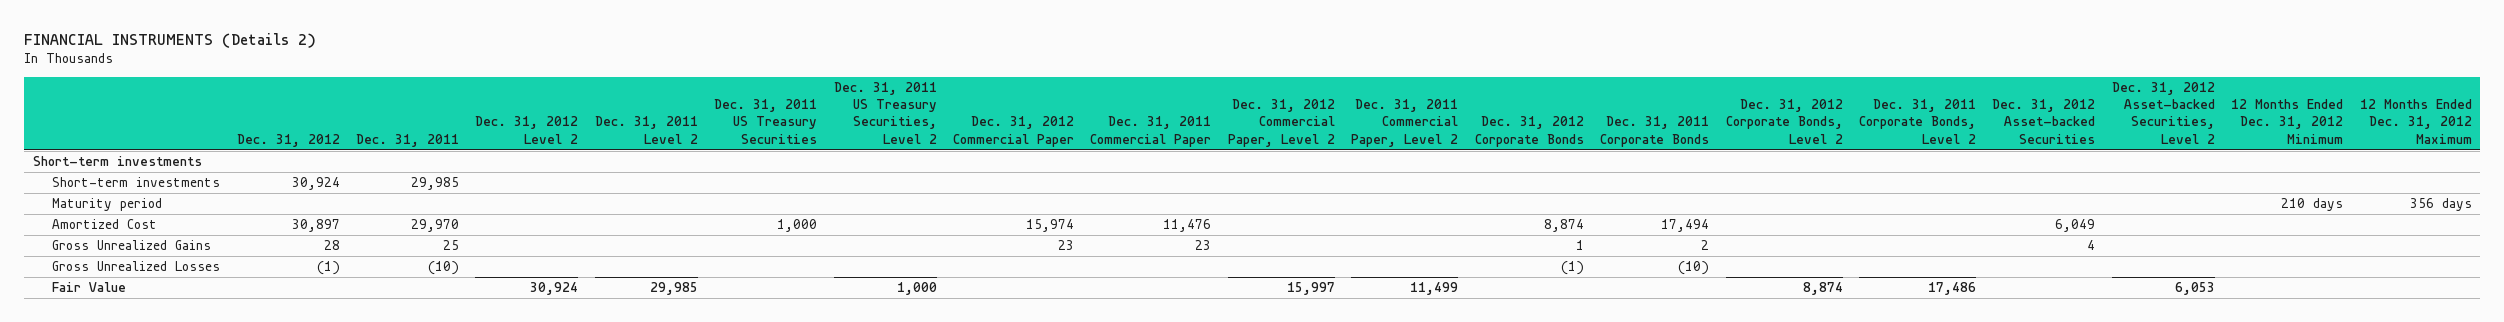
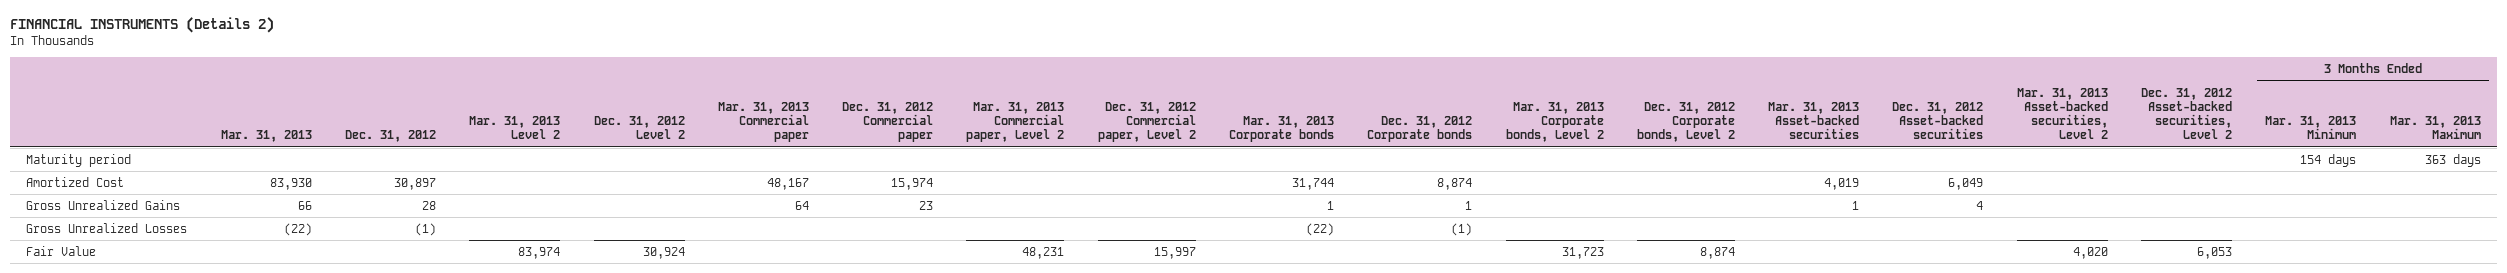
- | Dec. 31, 2012 | Dec. 31, 2011 | Dec. 31, 2012 Level 2 | Dec. 31, 2011 Level 2 | Dec. 31, 2011 US Treasury Securities | Dec. 31, 2011 US Treasury Securities, Level 2 | Dec. 31, 2012 Commercial Paper | Dec. 31, 2011 Commercial Paper | Dec. 31, 2012 Commercial Paper, Level 2 | Dec. 31, 2011 Commercial Paper, Level 2 | Dec. 31, 2012 Corporate Bonds | Dec. 31, 2011 Corporate Bonds | Dec. 31, 2012 Corporate Bonds, Level 2 | Dec. 31, 2011 Corporate Bonds, Level 2 | Dec. 31, 2012 Asset-backed Securities | Dec. 31, 2012 Asset-backed Securities, Level 2 | 12 Months Ended Dec. 31, 2012 Minimum | 12 Months Ended Dec. 31, 2012 Maximum
+ | Mar. 31, 2013 | Dec. 31, 2012 | Mar. 31, 2013 Level 2 | Dec. 31, 2012 Level 2 | Mar. 31, 2013 Commercial paper | Dec. 31, 2012 Commercial paper | Mar. 31, 2013 Commercial paper, Level 2 | Dec. 31, 2012 Commercial paper, Level 2 | Mar. 31, 2013 Corporate bonds | Dec. 31, 2012 Corporate bonds | Mar. 31, 2013 Corporate bonds, Level 2 | Dec. 31, 2012 Corporate bonds, Level 2 | Mar. 31, 2013 Asset-backed securities | Dec. 31, 2012 Asset-backed securities | Mar. 31, 2013 Asset-backed securities, Level 2 | Dec. 31, 2012 Asset-backed securities, Level 2 | 3 Months Ended Mar. 31, 2013 Minimum | 3 Months Ended Mar. 31, 2013 Maximum
- Short-term investments
- Short-term investments | 30,924 | 29,985 | | | | | | | | | | | | | | | |

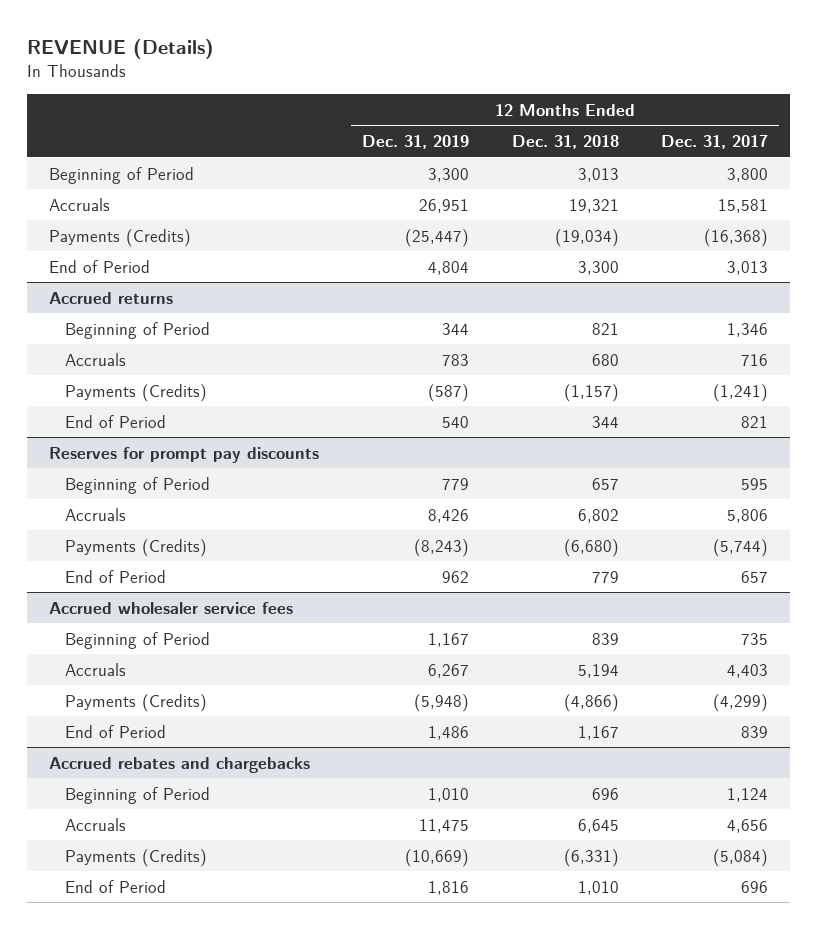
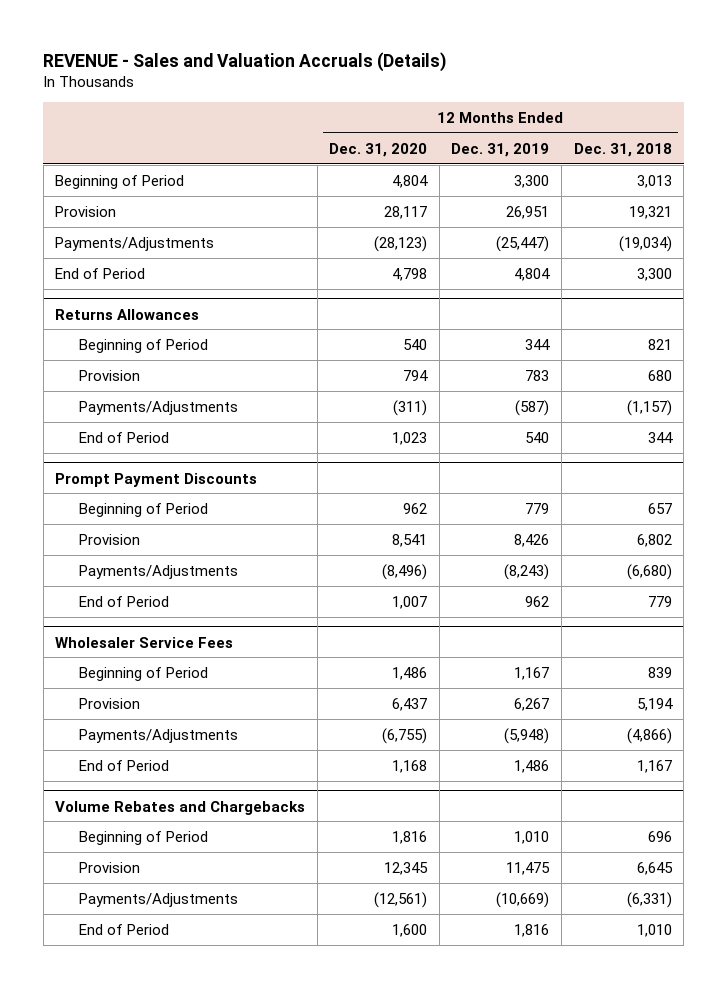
- REVENUE (Details)
+ REVENUE - Sales and Valuation Accruals (Details)
- | 12 Months Ended Dec. 31, 2019 | 12 Months Ended Dec. 31, 2018 | 12 Months Ended Dec. 31, 2017
+ | 12 Months Ended Dec. 31, 2020 | 12 Months Ended Dec. 31, 2019 | 12 Months Ended Dec. 31, 2018
- Accruals | 26,951 | 19,321 | 15,581
- Payments (Credits) | (25,447) | (19,034) | (16,368)
+ Provision | 28,117 | 26,951 | 19,321
+ Payments/Adjustments | (28,123) | (25,447) | (19,034)
- Accrued returns
+ Returns Allowances
- Accruals | 783 | 680 | 716
- Payments (Credits) | (587) | (1,157) | (1,241)
+ Provision | 794 | 783 | 680
+ Payments/Adjustments | (311) | (587) | (1,157)
- Reserves for prompt pay discounts
+ Prompt Payment Discounts
- Accruals | 8,426 | 6,802 | 5,806
- Payments (Credits) | (8,243) | (6,680) | (5,744)
+ Provision | 8,541 | 8,426 | 6,802
+ Payments/Adjustments | (8,496) | (8,243) | (6,680)
- Accrued wholesaler service fees
+ Wholesaler Service Fees
- Accruals | 6,267 | 5,194 | 4,403
- Payments (Credits) | (5,948) | (4,866) | (4,299)
+ Provision | 6,437 | 6,267 | 5,194
+ Payments/Adjustments | (6,755) | (5,948) | (4,866)
- Accrued rebates and chargebacks
+ Volume Rebates and Chargebacks
- Accruals | 11,475 | 6,645 | 4,656
- Payments (Credits) | (10,669) | (6,331) | (5,084)
+ Provision | 12,345 | 11,475 | 6,645
+ Payments/Adjustments | (12,561) | (10,669) | (6,331)

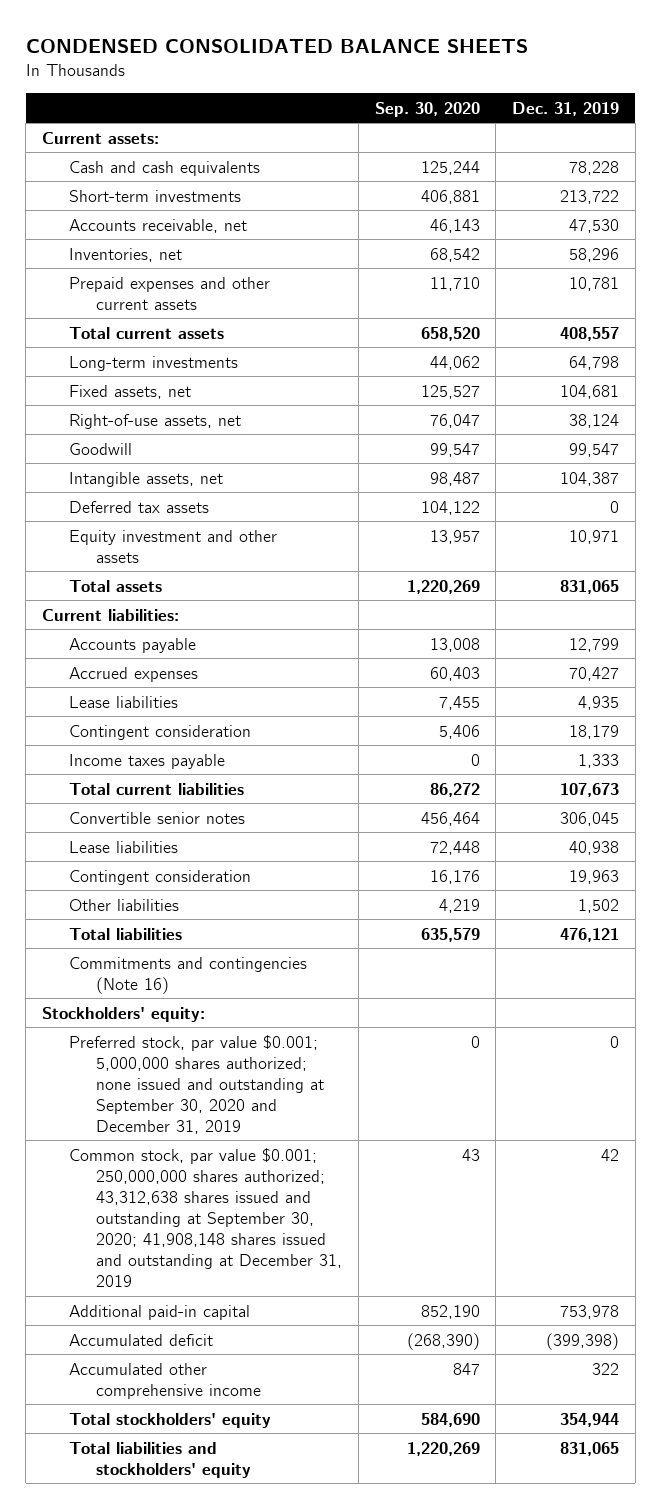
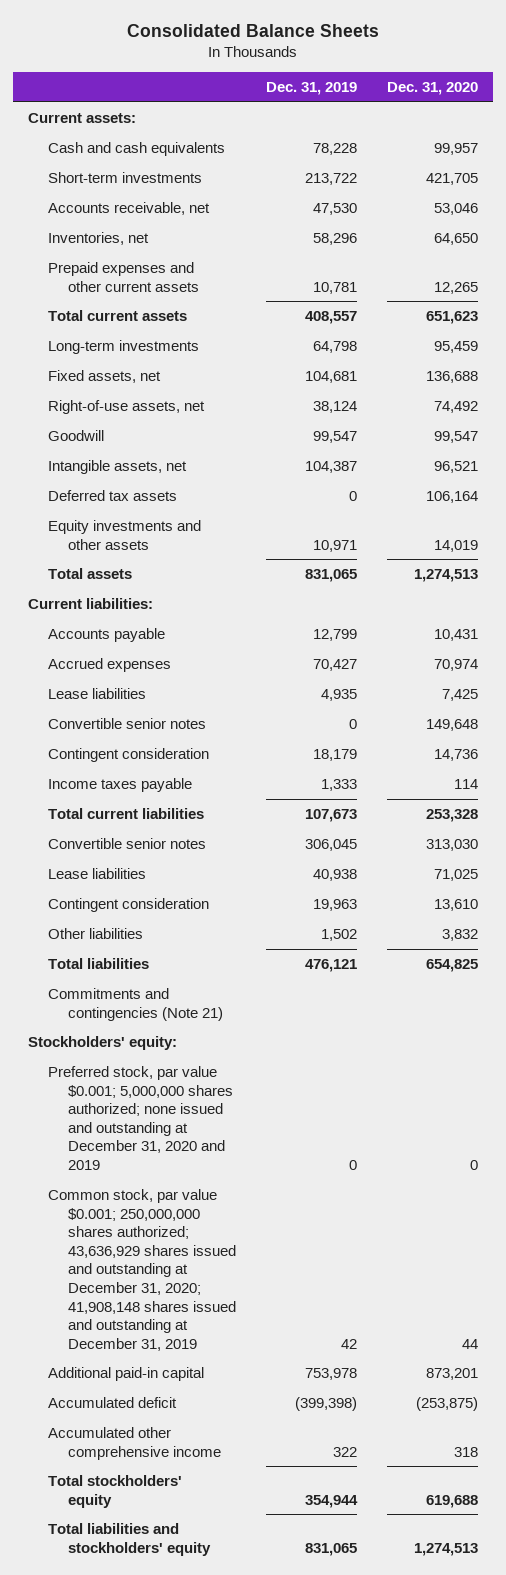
- CONDENSED CONSOLIDATED BALANCE SHEETS
+ Consolidated Balance Sheets
- | Sep. 30, 2020 | Dec. 31, 2019
+ | Dec. 31, 2019 | Dec. 31, 2020
- Equity investment and other assets | 13,957 | 10,971
+ Equity investments and other assets | 10,971 | 14,019
+ Convertible senior notes | 0 | 149,648
- Commitments and contingencies (Note 16)
+ Commitments and contingencies (Note 21)
- Preferred stock, par value $0.001; 5,000,000 shares authorized; none issued and outstanding at September 30, 2020 and December 31, 2019 | 0 | 0
- Common stock, par value $0.001; 250,000,000 shares authorized; 43,312,638 shares issued and outstanding at September 30, 2020; 41,908,148 shares issued and outstanding at December 31, 2019 | 43 | 42
+ Preferred stock, par value $0.001; 5,000,000 shares authorized; none issued and outstanding at December 31, 2020 and 2019 | 0 | 0
+ Common stock, par value $0.001; 250,000,000 shares authorized; 43,636,929 shares issued and outstanding at December 31, 2020; 41,908,148 shares issued and outstanding at December 31, 2019 | 42 | 44

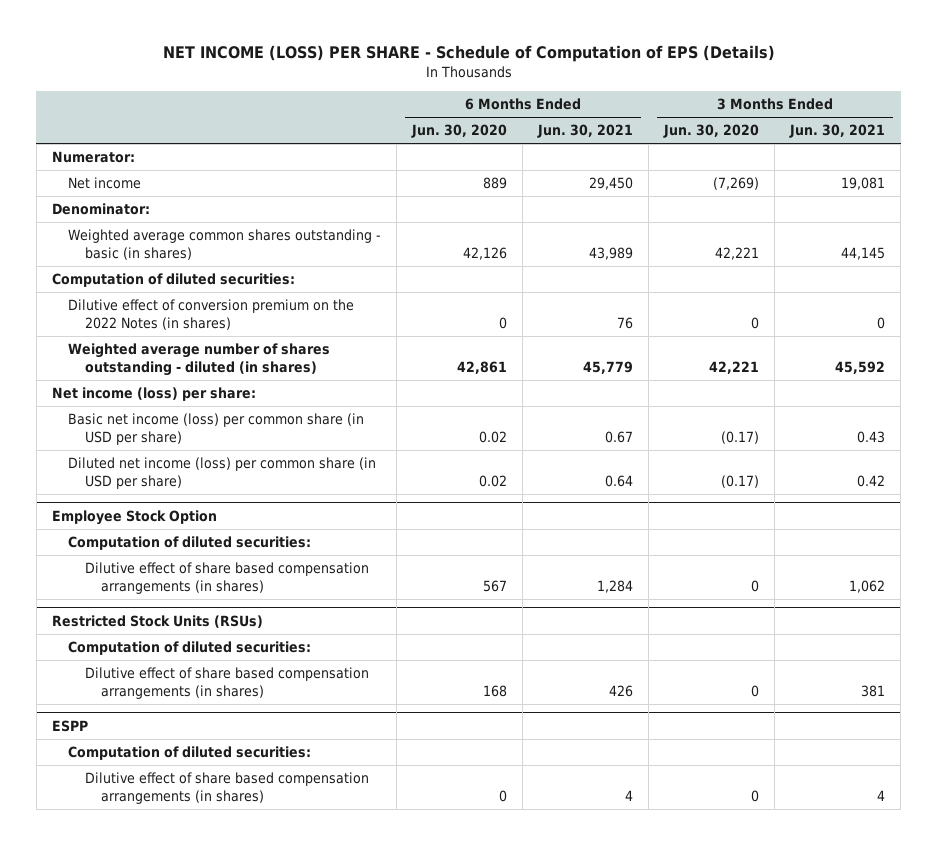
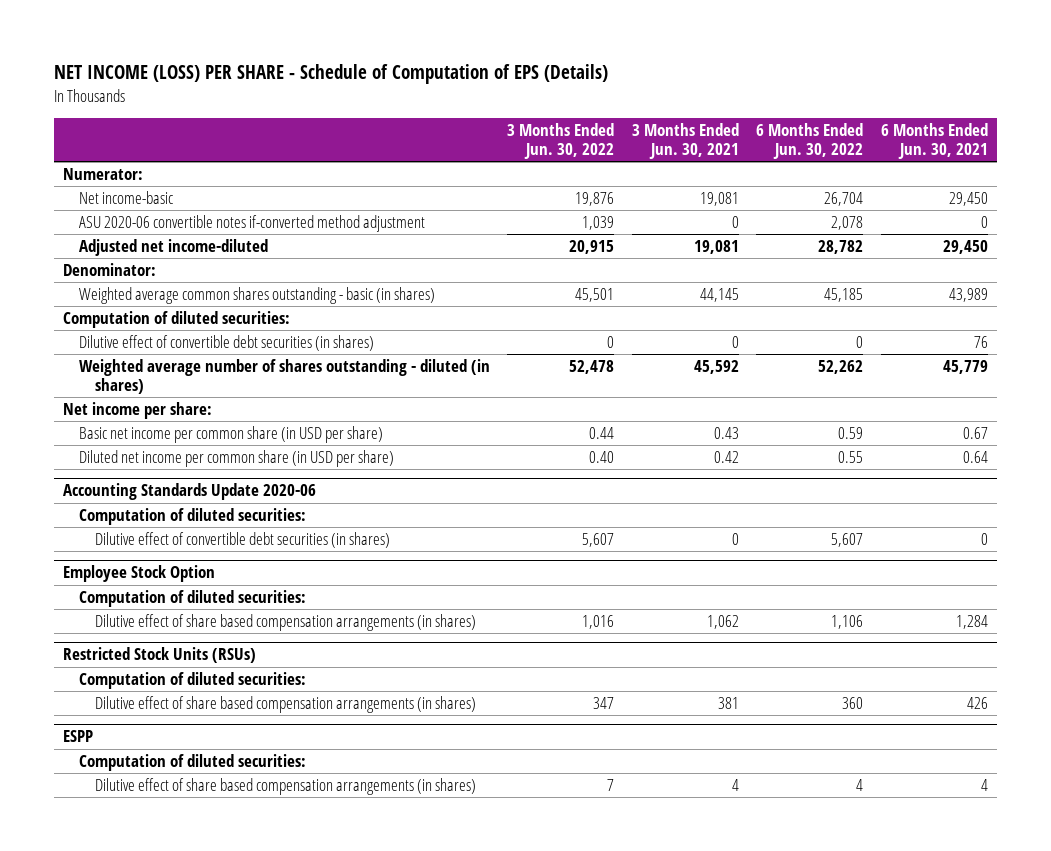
- | 6 Months Ended Jun. 30, 2020 | 6 Months Ended Jun. 30, 2021 | 3 Months Ended Jun. 30, 2020 | 3 Months Ended Jun. 30, 2021
+ | 3 Months Ended Jun. 30, 2022 | 3 Months Ended Jun. 30, 2021 | 6 Months Ended Jun. 30, 2022 | 6 Months Ended Jun. 30, 2021
- Net income | 889 | 29,450 | (7,269) | 19,081
+ Net income-basic | 19,876 | 19,081 | 26,704 | 29,450
+ ASU 2020-06 convertible notes if-converted method adjustment | 1,039 | 0 | 2,078 | 0
+ Adjusted net income-diluted | 20,915 | 19,081 | 28,782 | 29,450
- Dilutive effect of conversion premium on the 2022 Notes (in shares) | 0 | 76 | 0 | 0
+ Dilutive effect of convertible debt securities (in shares) | 0 | 0 | 0 | 76
- Net income (loss) per share:
- Basic net income (loss) per common share (in USD per share) | 0.02 | 0.67 | (0.17) | 0.43
- Diluted net income (loss) per common share (in USD per share) | 0.02 | 0.64 | (0.17) | 0.42
+ Net income per share:
+ Basic net income per common share (in USD per share) | 0.44 | 0.43 | 0.59 | 0.67
+ Diluted net income per common share (in USD per share) | 0.40 | 0.42 | 0.55 | 0.64
+ Accounting Standards Update 2020-06
+ Computation of diluted securities:
+ Dilutive effect of convertible debt securities (in shares) | 5,607 | 0 | 5,607 | 0

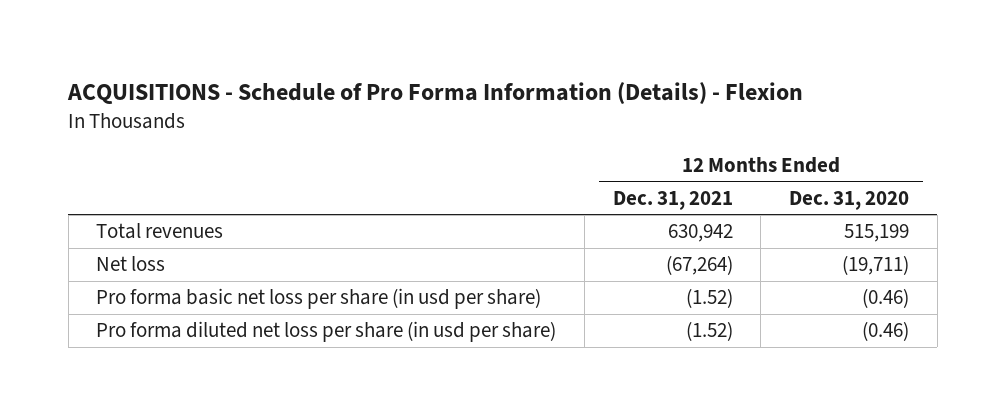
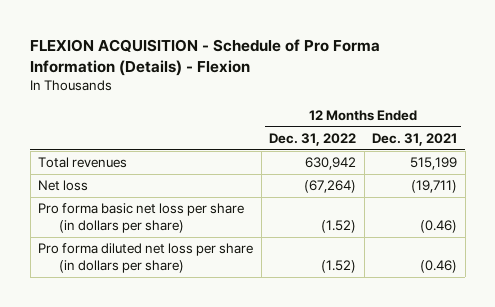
- ACQUISITIONS - Schedule of Pro Forma Information (Details) - Flexion
+ FLEXION ACQUISITION - Schedule of Pro Forma Information (Details) - Flexion
- | 12 Months Ended Dec. 31, 2021 | 12 Months Ended Dec. 31, 2020
+ | 12 Months Ended Dec. 31, 2022 | 12 Months Ended Dec. 31, 2021
- Total revenues | 630,942 | 515,199
- Net loss | (67,264) | (19,711)
- Pro forma basic net loss per share (in usd per share) | (1.52) | (0.46)
- Pro forma diluted net loss per share (in usd per share) | (1.52) | (0.46)
+ Total revenues | 630,942 | 515,199
+ Net loss | (67,264) | (19,711)
+ Pro forma basic net loss per share (in dollars per share) | (1.52) | (0.46)
+ Pro forma diluted net loss per share (in dollars per share) | (1.52) | (0.46)

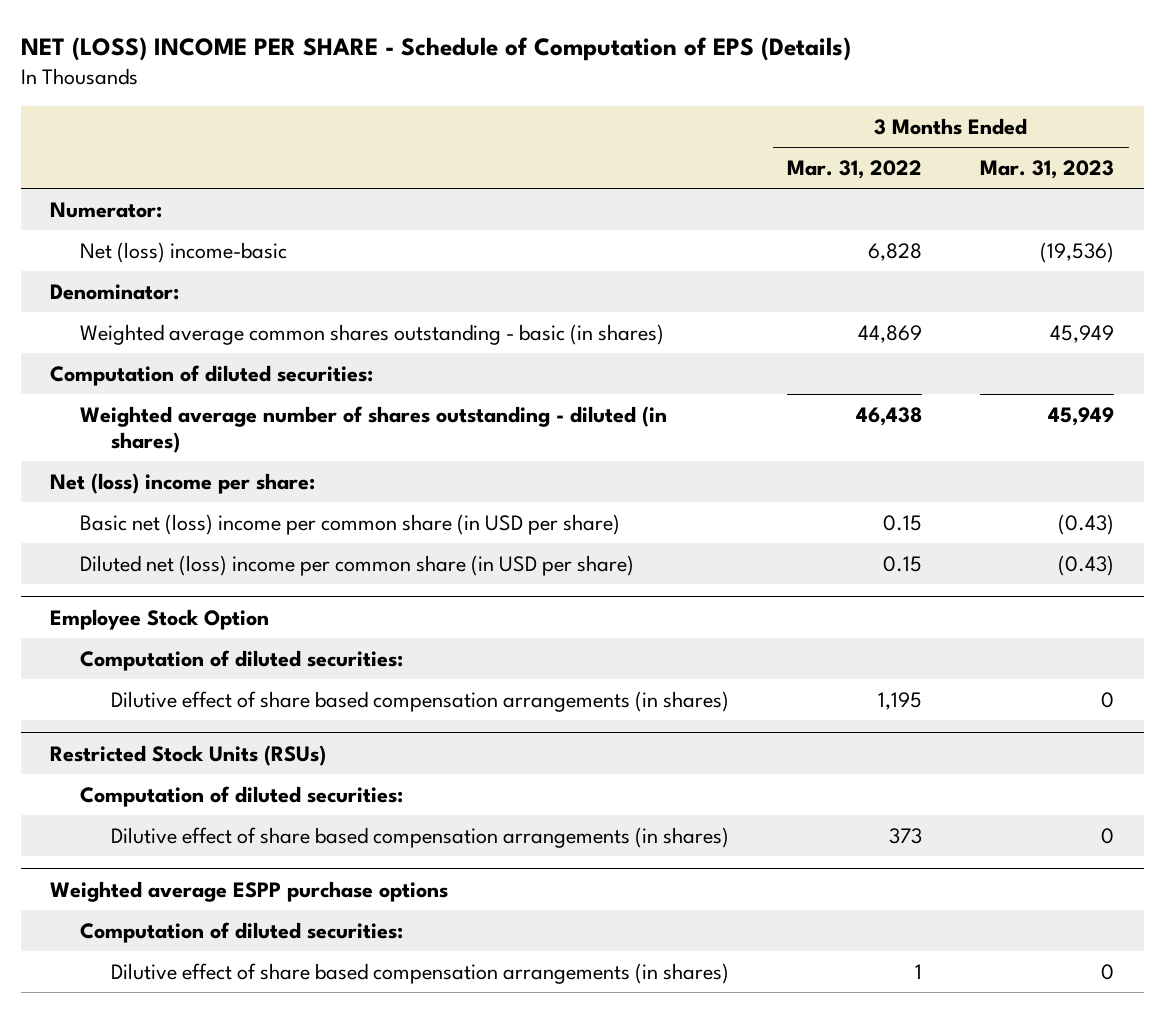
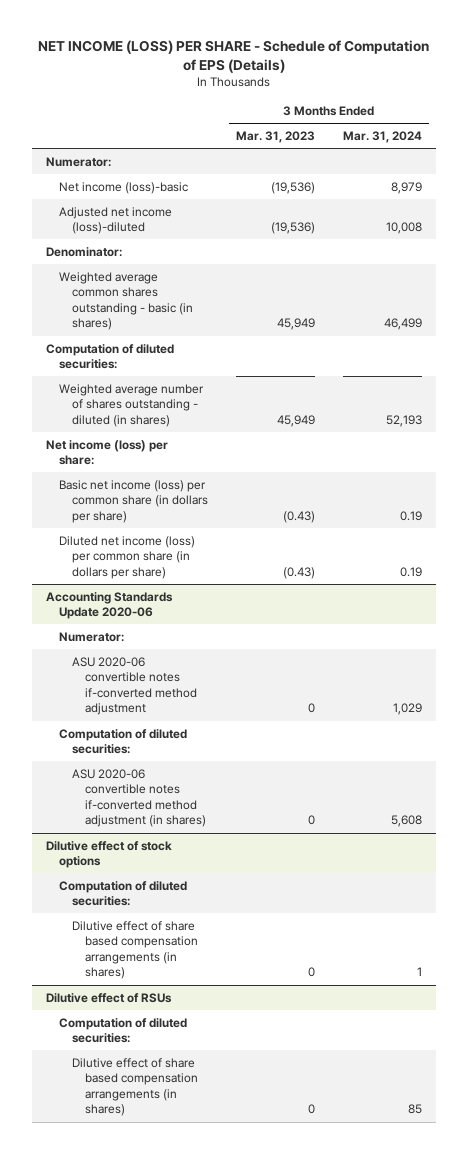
- NET (LOSS) INCOME PER SHARE - Schedule of Computation of EPS (Details)
+ NET INCOME (LOSS) PER SHARE - Schedule of Computation of EPS (Details)
- | 3 Months Ended Mar. 31, 2022 | 3 Months Ended Mar. 31, 2023
+ | 3 Months Ended Mar. 31, 2023 | 3 Months Ended Mar. 31, 2024
- Net (loss) income-basic | 6,828 | (19,536)
+ Net income (loss)-basic | (19,536) | 8,979
+ Adjusted net income (loss)-diluted | (19,536) | 10,008
- Net (loss) income per share:
- Basic net (loss) income per common share (in USD per share) | 0.15 | (0.43)
- Diluted net (loss) income per common share (in USD per share) | 0.15 | (0.43)
- Employee Stock Option
+ Net income (loss) per share:
+ Basic net income (loss) per common share (in dollars per share) | (0.43) | 0.19
+ Diluted net income (loss) per common share (in dollars per share) | (0.43) | 0.19
+ Accounting Standards Update 2020-06
+ Numerator:
+ ASU 2020-06 convertible notes if-converted method adjustment | 0 | 1,029
- Dilutive effect of share based compensation arrangements (in shares) | 1,195 | 0
- Restricted Stock Units (RSUs)
+ ASU 2020-06 convertible notes if-converted method adjustment (in shares) | 0 | 5,608
+ Dilutive effect of stock options
- Weighted average ESPP purchase options
+ Dilutive effect of RSUs

